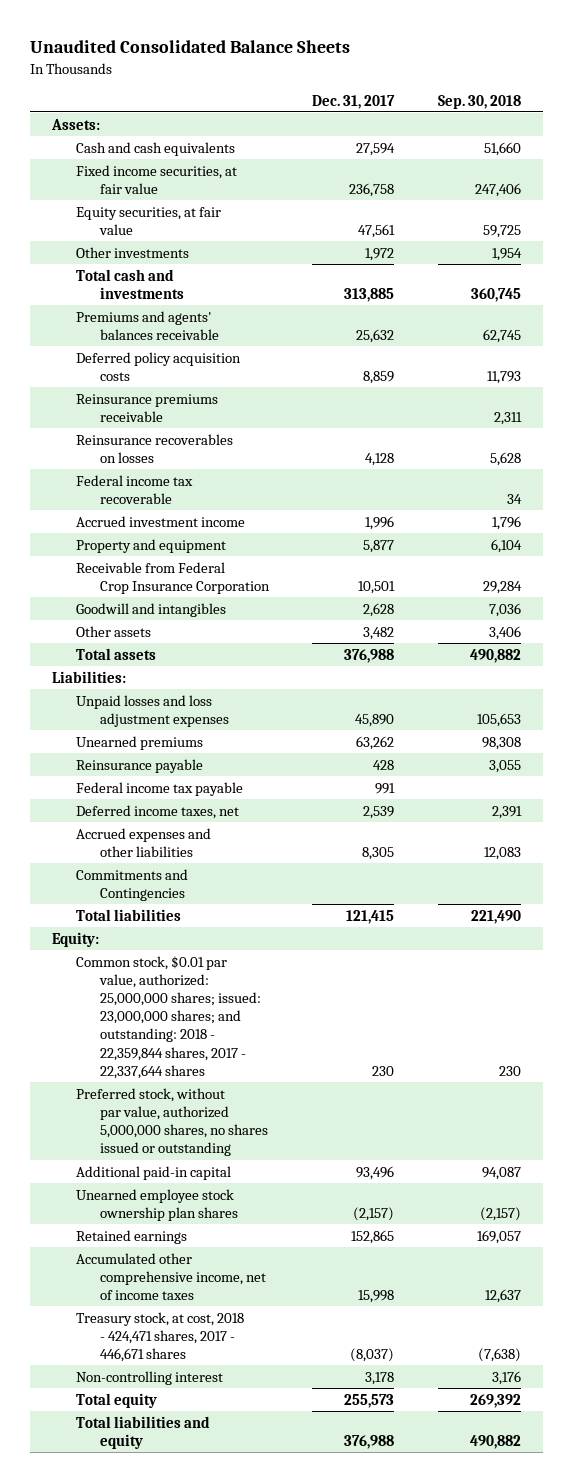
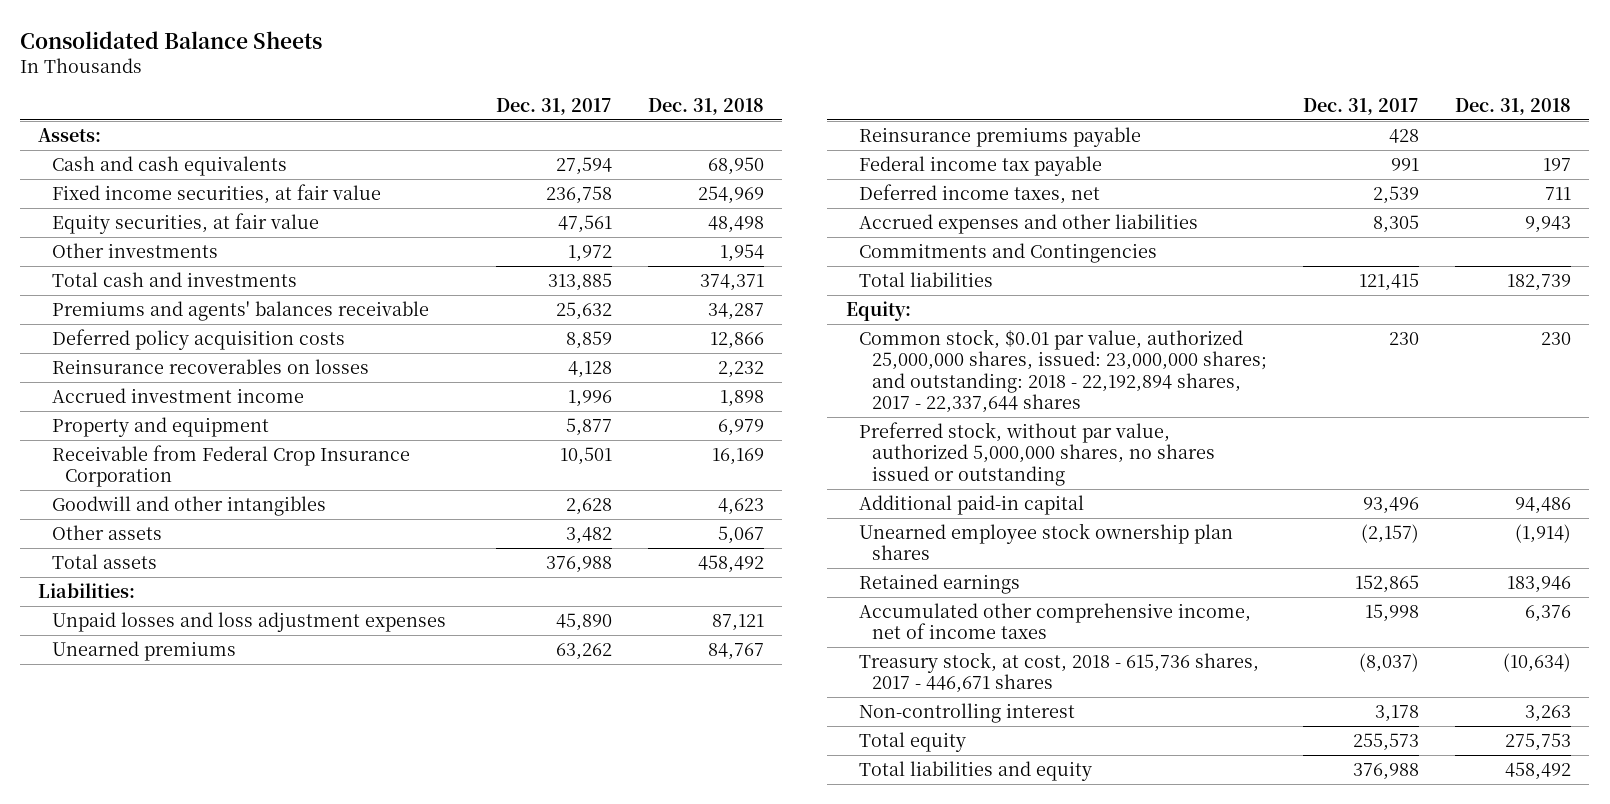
- Unaudited Consolidated Balance Sheets
+ Consolidated Balance Sheets
- | Dec. 31, 2017 | Sep. 30, 2018
+ | Dec. 31, 2017 | Dec. 31, 2018
- Reinsurance premiums receivable | | 2,311
- Federal income tax recoverable | | 34
- Goodwill and intangibles | 2,628 | 7,036
+ Goodwill and other intangibles | 2,628 | 4,623
- Reinsurance payable | 428 | 3,055
+ Reinsurance premiums payable | 428 |
- Common stock, $0.01 par value, authorized: 25,000,000 shares; issued: 23,000,000 shares; and outstanding: 2018 - 22,359,844 shares, 2017 - 22,337,644 shares | 230 | 230
+ Common stock, $0.01 par value, authorized 25,000,000 shares, issued: 23,000,000 shares; and outstanding: 2018 - 22,192,894 shares, 2017 - 22,337,644 shares | 230 | 230
- Treasury stock, at cost, 2018 - 424,471 shares, 2017 - 446,671 shares | (8,037) | (7,638)
+ Treasury stock, at cost, 2018 - 615,736 shares, 2017 - 446,671 shares | (8,037) | (10,634)

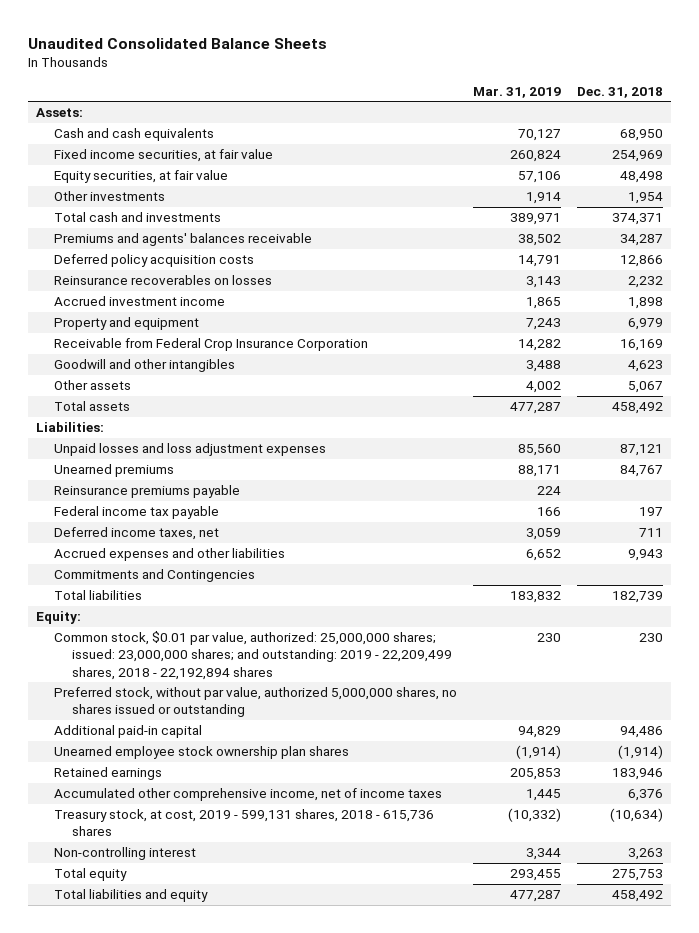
- Consolidated Balance Sheets
+ Unaudited Consolidated Balance Sheets
- | Dec. 31, 2017 | Dec. 31, 2018
+ | Mar. 31, 2019 | Dec. 31, 2018
- Common stock, $0.01 par value, authorized 25,000,000 shares, issued: 23,000,000 shares; and outstanding: 2018 - 22,192,894 shares, 2017 - 22,337,644 shares | 230 | 230
+ Common stock, $0.01 par value, authorized: 25,000,000 shares; issued: 23,000,000 shares; and outstanding: 2019 - 22,209,499 shares, 2018 - 22,192,894 shares | 230 | 230
- Treasury stock, at cost, 2018 - 615,736 shares, 2017 - 446,671 shares | (8,037) | (10,634)
+ Treasury stock, at cost, 2019 - 599,131 shares, 2018 - 615,736 shares | (10,332) | (10,634)

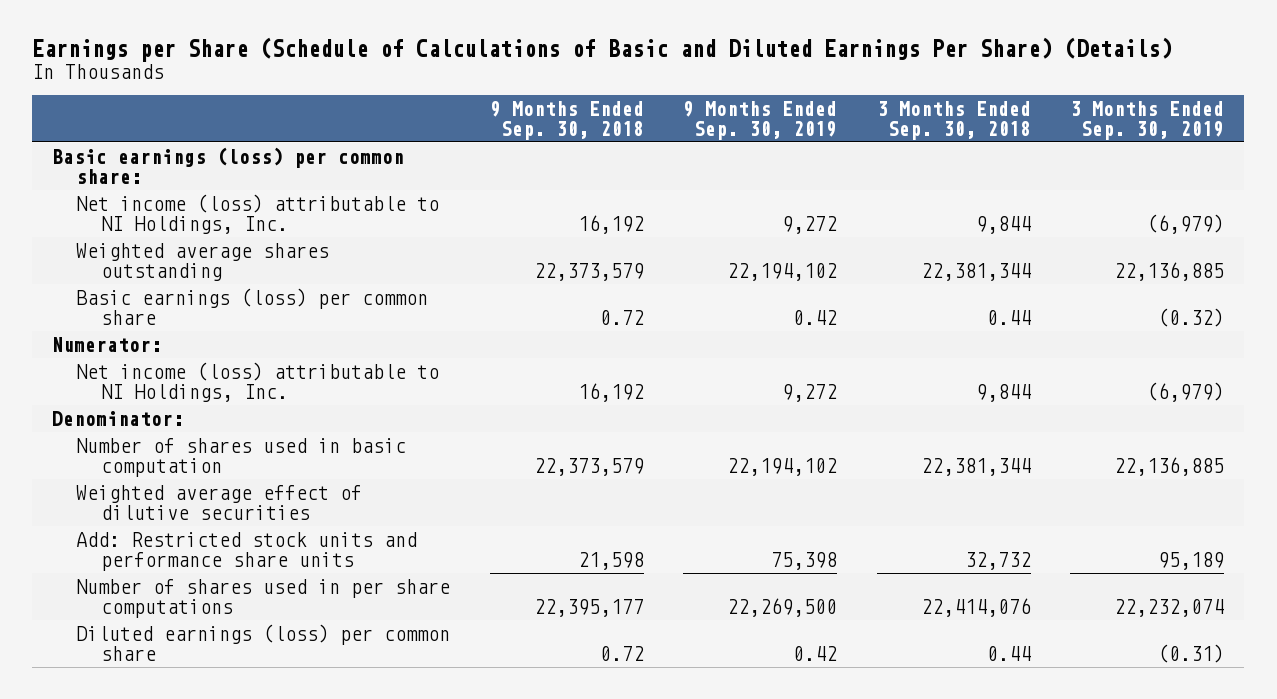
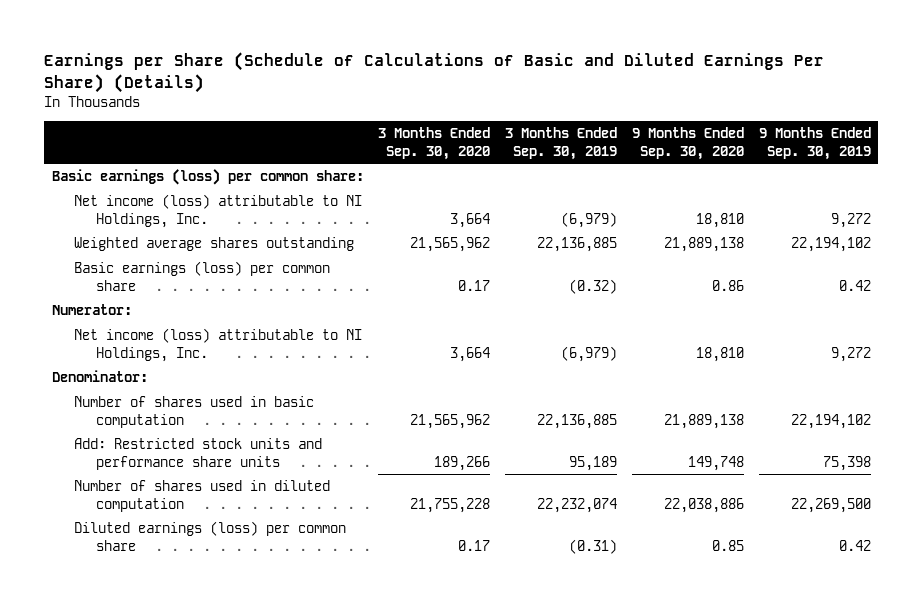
- | 9 Months Ended Sep. 30, 2018 | 9 Months Ended Sep. 30, 2019 | 3 Months Ended Sep. 30, 2018 | 3 Months Ended Sep. 30, 2019
+ | 3 Months Ended Sep. 30, 2020 | 3 Months Ended Sep. 30, 2019 | 9 Months Ended Sep. 30, 2020 | 9 Months Ended Sep. 30, 2019
- Weighted average effect of dilutive securities
- Number of shares used in per share computations | 22,395,177 | 22,269,500 | 22,414,076 | 22,232,074
+ Number of shares used in diluted computation | 21,755,228 | 22,232,074 | 22,038,886 | 22,269,500

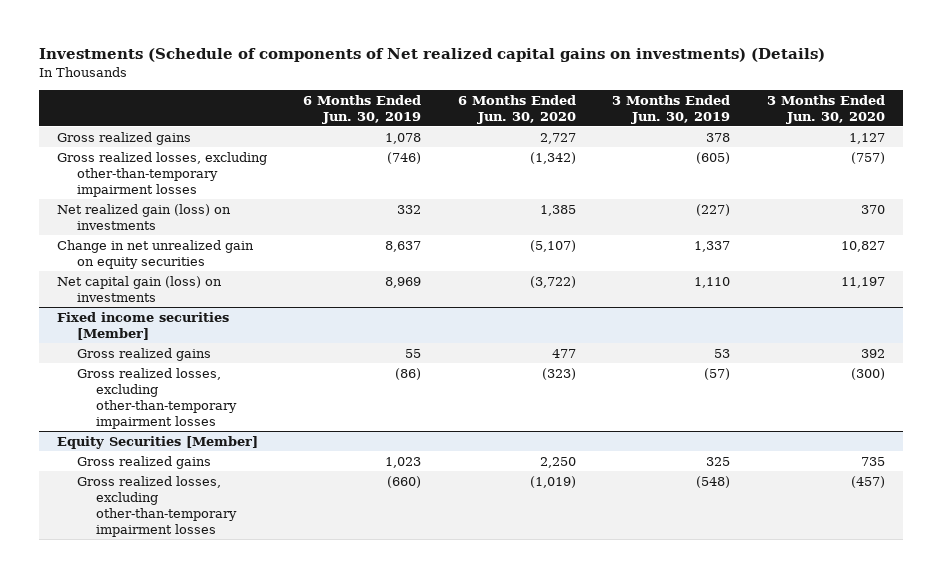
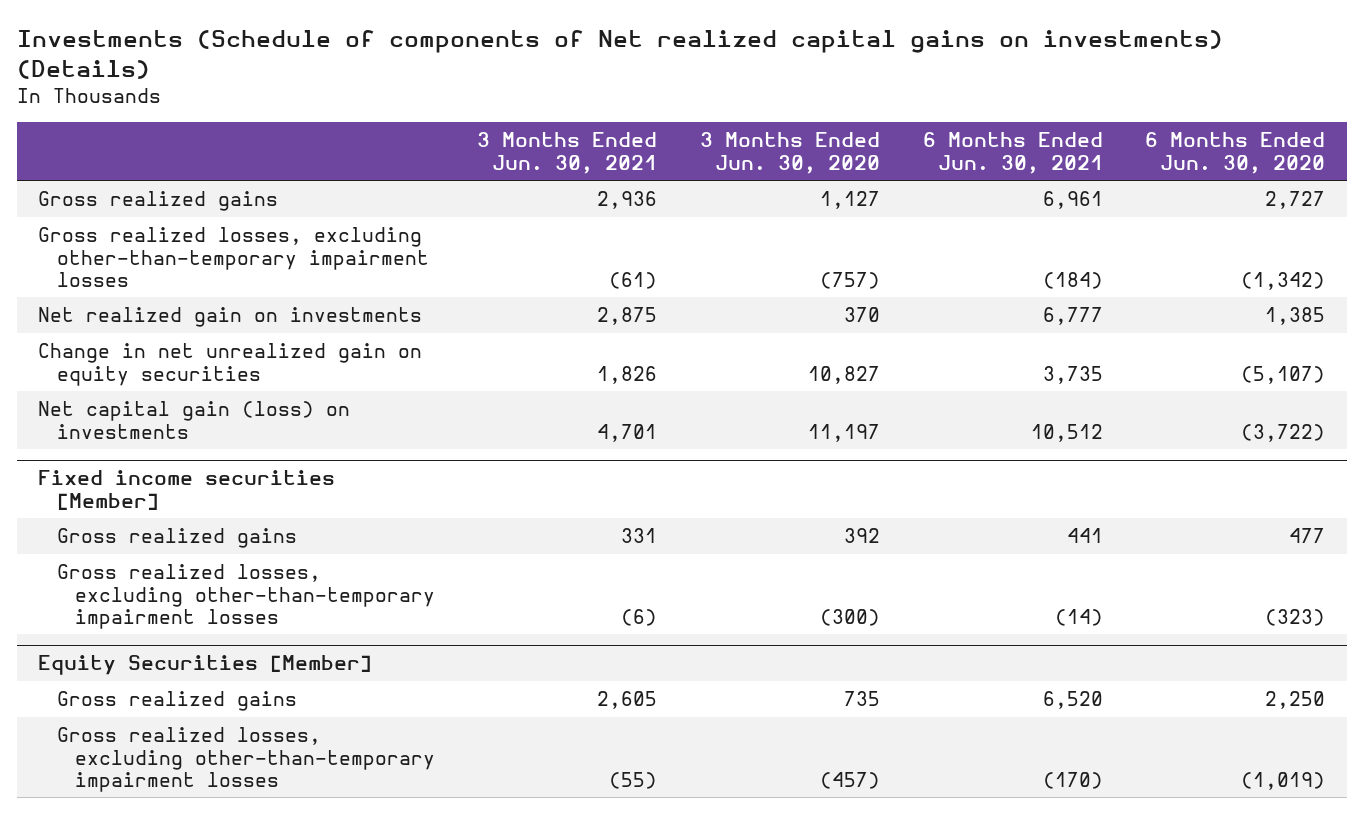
- | 6 Months Ended Jun. 30, 2019 | 6 Months Ended Jun. 30, 2020 | 3 Months Ended Jun. 30, 2019 | 3 Months Ended Jun. 30, 2020
+ | 3 Months Ended Jun. 30, 2021 | 3 Months Ended Jun. 30, 2020 | 6 Months Ended Jun. 30, 2021 | 6 Months Ended Jun. 30, 2020
- Net realized gain (loss) on investments | 332 | 1,385 | (227) | 370
+ Net realized gain on investments | 2,875 | 370 | 6,777 | 1,385

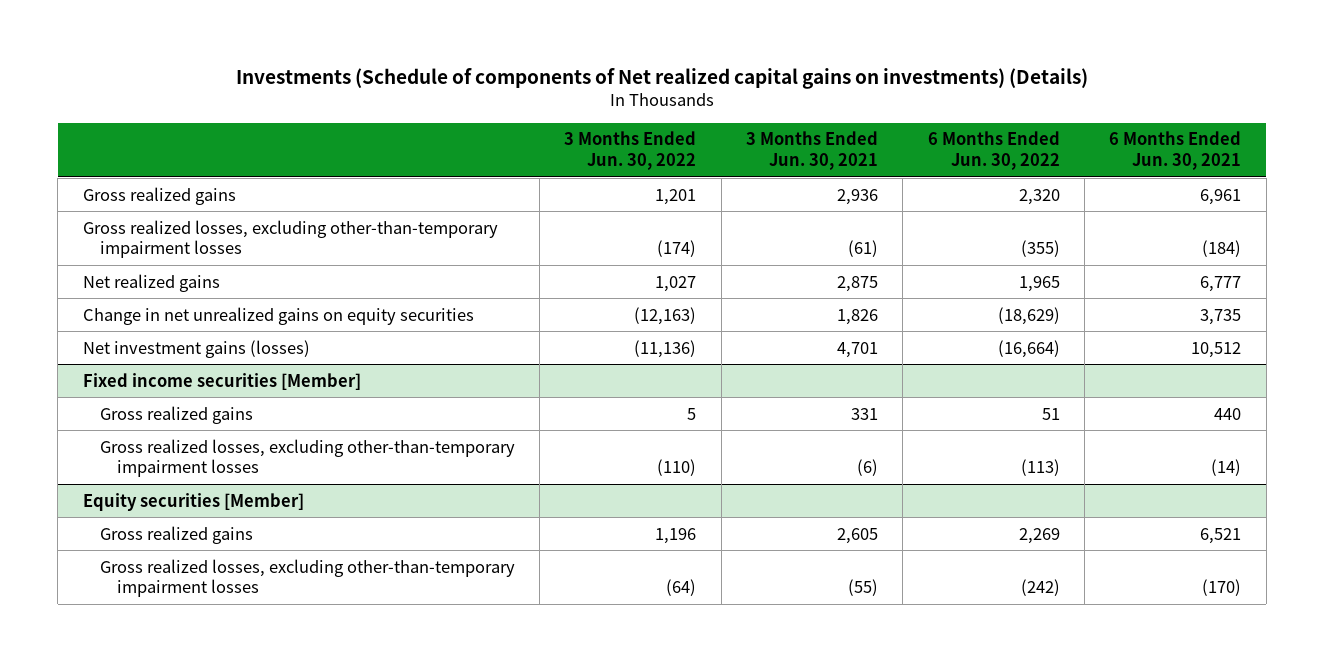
- | 3 Months Ended Jun. 30, 2021 | 3 Months Ended Jun. 30, 2020 | 6 Months Ended Jun. 30, 2021 | 6 Months Ended Jun. 30, 2020
+ | 3 Months Ended Jun. 30, 2022 | 3 Months Ended Jun. 30, 2021 | 6 Months Ended Jun. 30, 2022 | 6 Months Ended Jun. 30, 2021
- Net realized gain on investments | 2,875 | 370 | 6,777 | 1,385
- Change in net unrealized gain on equity securities | 1,826 | 10,827 | 3,735 | (5,107)
- Net capital gain (loss) on investments | 4,701 | 11,197 | 10,512 | (3,722)
+ Net realized gains | 1,027 | 2,875 | 1,965 | 6,777
+ Change in net unrealized gains on equity securities | (12,163) | 1,826 | (18,629) | 3,735
+ Net investment gains (losses) | (11,136) | 4,701 | (16,664) | 10,512
@ Fixed income securities [Member]
- Gross realized gains | 331 | 392 | 441 | 477
+ Gross realized gains | 5 | 331 | 51 | 440
- Equity Securities [Member]
- Gross realized gains | 2,605 | 735 | 6,520 | 2,250
+ Equity securities [Member]
+ Gross realized gains | 1,196 | 2,605 | 2,269 | 6,521

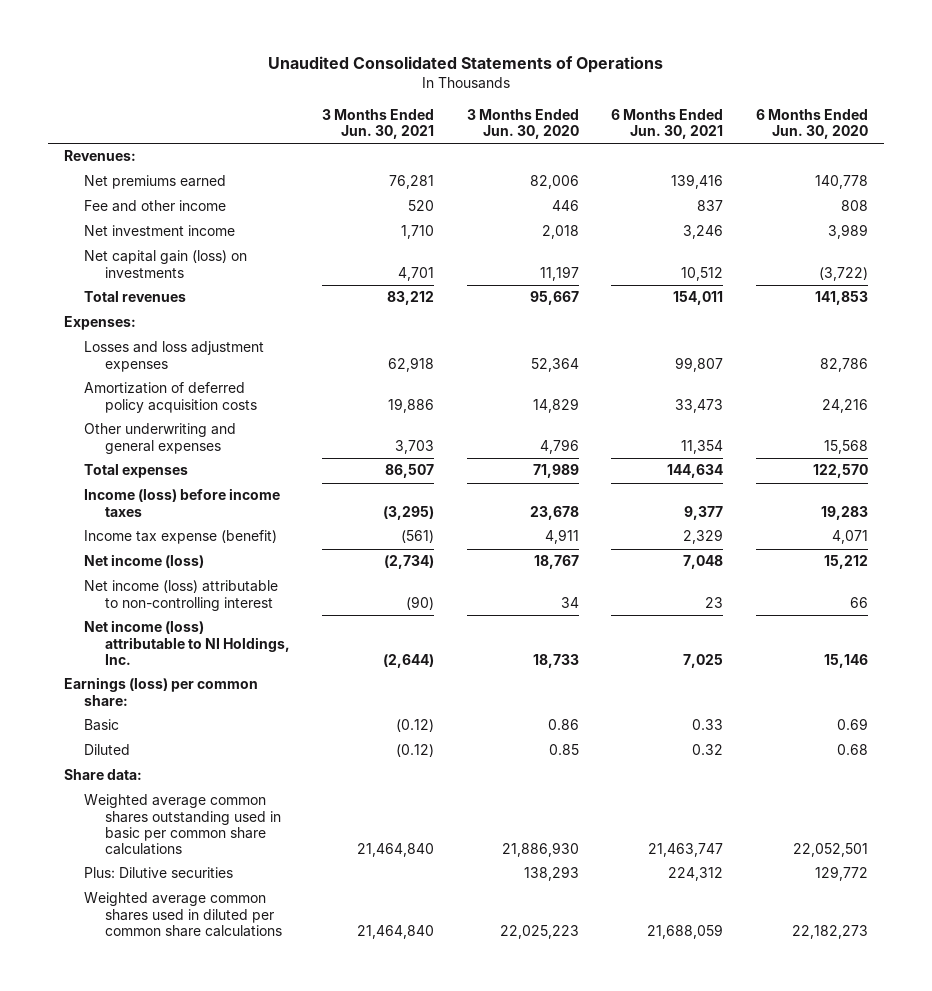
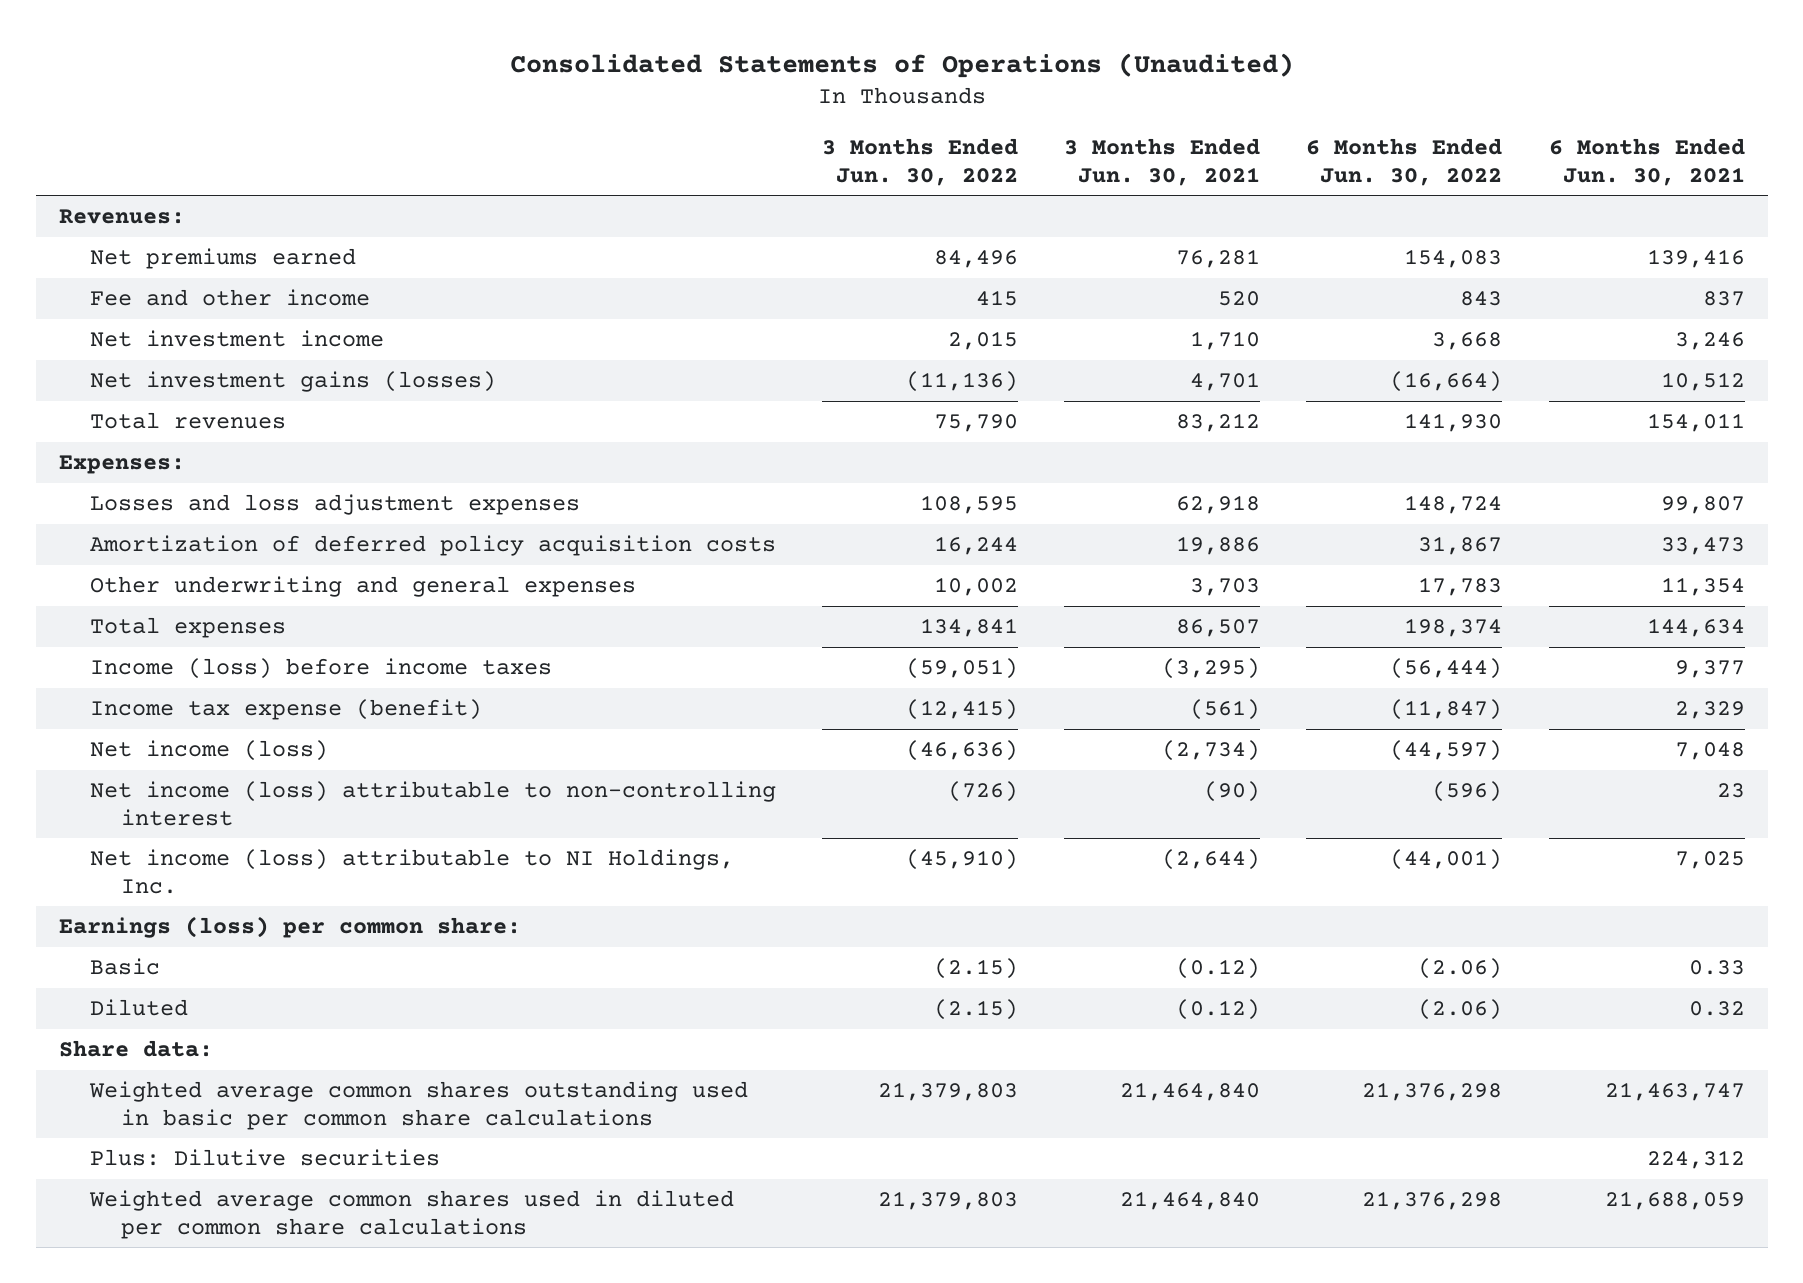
- Unaudited Consolidated Statements of Operations
+ Consolidated Statements of Operations (Unaudited)
- | 3 Months Ended Jun. 30, 2021 | 3 Months Ended Jun. 30, 2020 | 6 Months Ended Jun. 30, 2021 | 6 Months Ended Jun. 30, 2020
+ | 3 Months Ended Jun. 30, 2022 | 3 Months Ended Jun. 30, 2021 | 6 Months Ended Jun. 30, 2022 | 6 Months Ended Jun. 30, 2021
- Net capital gain (loss) on investments | 4,701 | 11,197 | 10,512 | (3,722)
+ Net investment gains (losses) | (11,136) | 4,701 | (16,664) | 10,512

